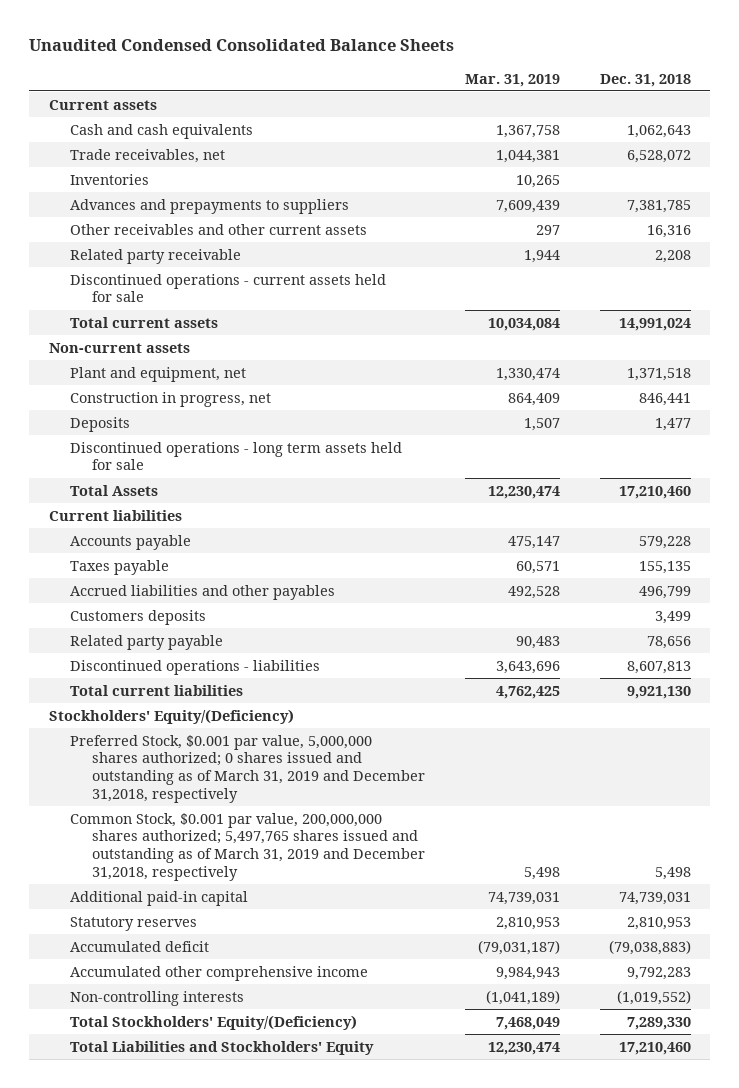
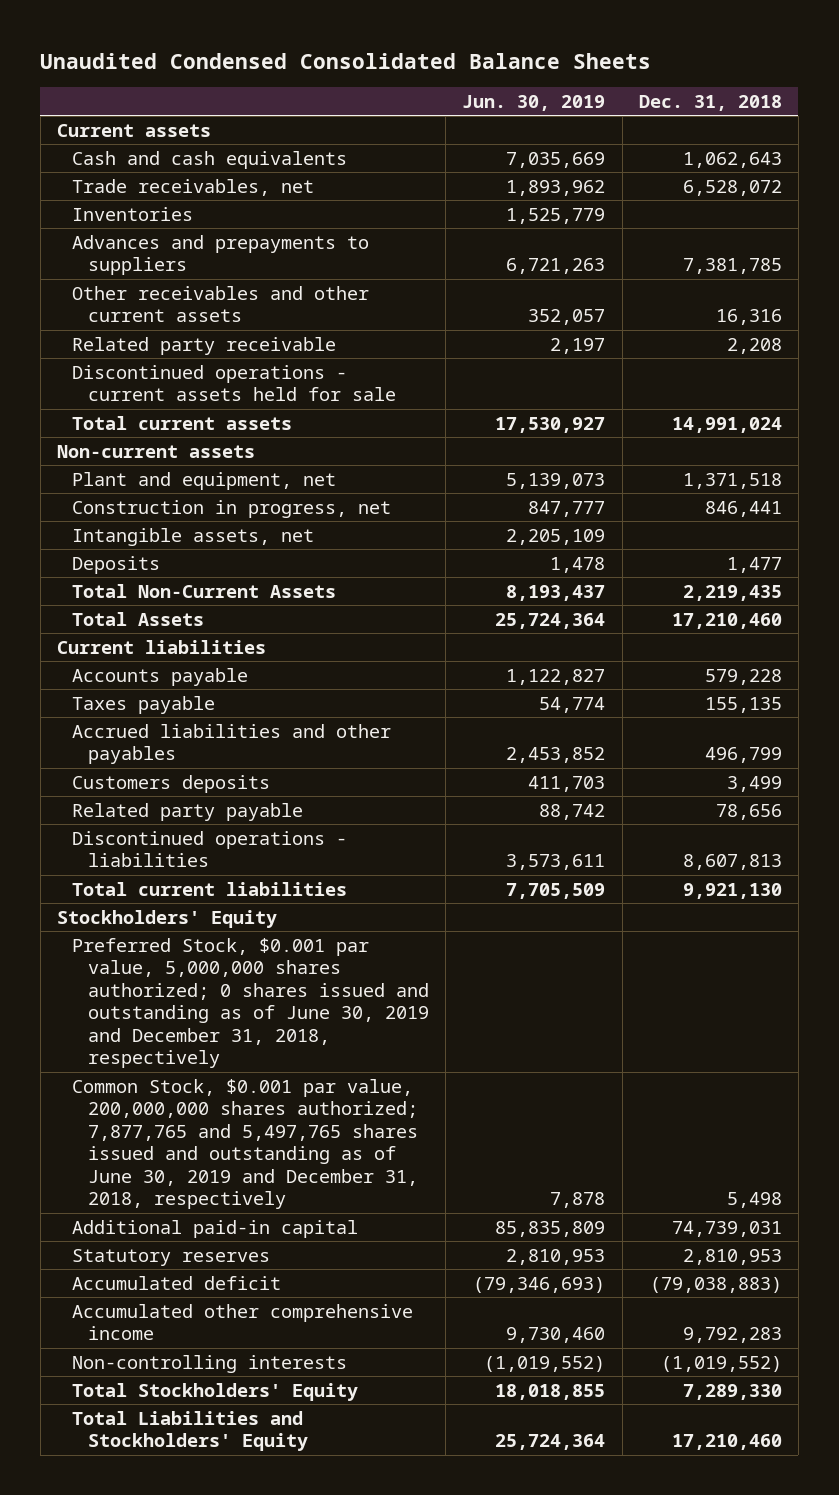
- | Mar. 31, 2019 | Dec. 31, 2018
+ | Jun. 30, 2019 | Dec. 31, 2018
+ Intangible assets, net | 2,205,109 |
- Discontinued operations - long term assets held for sale
+ Total Non-Current Assets | 8,193,437 | 2,219,435
- Stockholders' Equity/(Deficiency)
- Preferred Stock, $0.001 par value, 5,000,000 shares authorized; 0 shares issued and outstanding as of March 31, 2019 and December 31,2018, respectively
- Common Stock, $0.001 par value, 200,000,000 shares authorized; 5,497,765 shares issued and outstanding as of March 31, 2019 and December 31,2018, respectively | 5,498 | 5,498
+ Stockholders' Equity
+ Preferred Stock, $0.001 par value, 5,000,000 shares authorized; 0 shares issued and outstanding as of June 30, 2019 and December 31, 2018, respectively
+ Common Stock, $0.001 par value, 200,000,000 shares authorized; 7,877,765 and 5,497,765 shares issued and outstanding as of June 30, 2019 and December 31, 2018, respectively | 7,878 | 5,498
- Total Stockholders' Equity/(Deficiency) | 7,468,049 | 7,289,330
+ Total Stockholders' Equity | 18,018,855 | 7,289,330

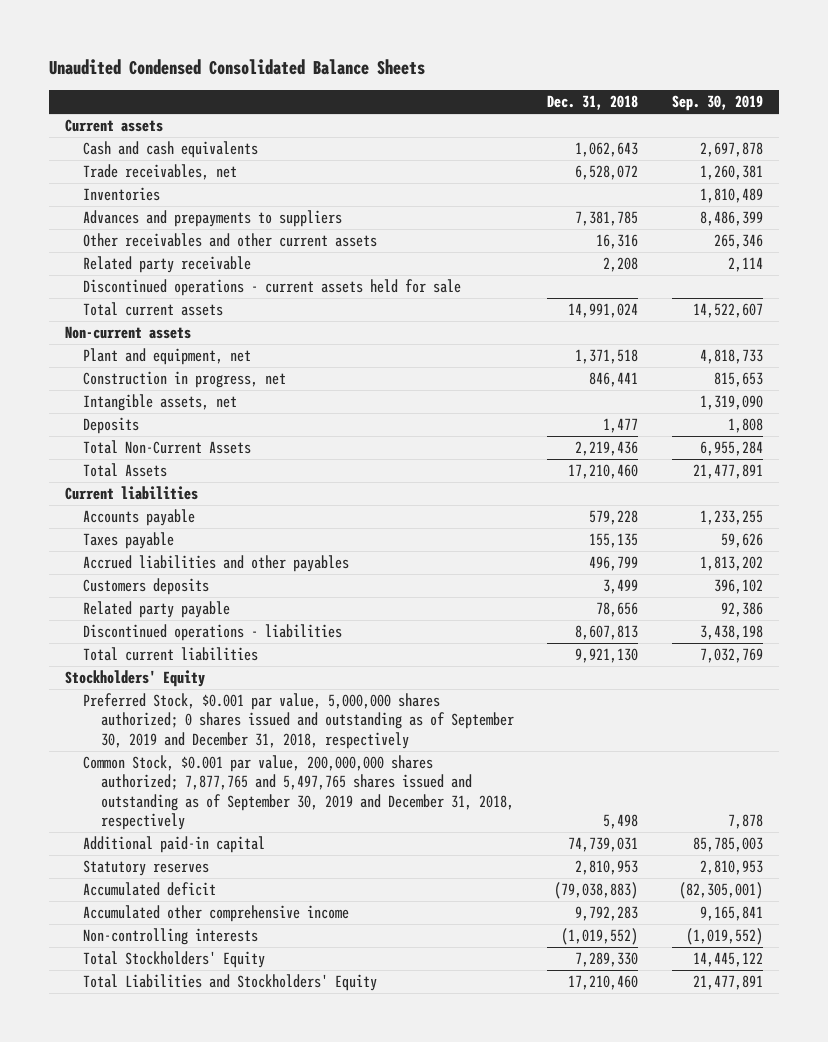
- | Jun. 30, 2019 | Dec. 31, 2018
+ | Dec. 31, 2018 | Sep. 30, 2019
- Total Non-Current Assets | 8,193,437 | 2,219,435
+ Total Non-Current Assets | 2,219,436 | 6,955,284
- Preferred Stock, $0.001 par value, 5,000,000 shares authorized; 0 shares issued and outstanding as of June 30, 2019 and December 31, 2018, respectively
- Common Stock, $0.001 par value, 200,000,000 shares authorized; 7,877,765 and 5,497,765 shares issued and outstanding as of June 30, 2019 and December 31, 2018, respectively | 7,878 | 5,498
+ Preferred Stock, $0.001 par value, 5,000,000 shares authorized; 0 shares issued and outstanding as of September 30, 2019 and December 31, 2018, respectively
+ Common Stock, $0.001 par value, 200,000,000 shares authorized; 7,877,765 and 5,497,765 shares issued and outstanding as of September 30, 2019 and December 31, 2018, respectively | 5,498 | 7,878

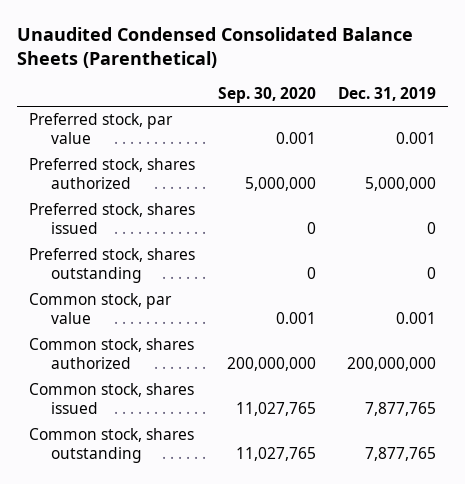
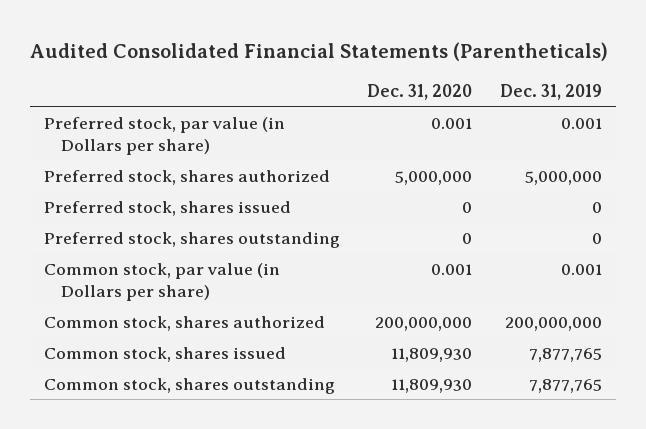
- Unaudited Condensed Consolidated Balance Sheets (Parenthetical)
+ Audited Consolidated Financial Statements (Parentheticals)
- | Sep. 30, 2020 | Dec. 31, 2019
+ | Dec. 31, 2020 | Dec. 31, 2019
- Preferred stock, par value | 0.001 | 0.001
+ Preferred stock, par value (in Dollars per share) | 0.001 | 0.001
- Common stock, par value | 0.001 | 0.001
+ Common stock, par value (in Dollars per share) | 0.001 | 0.001

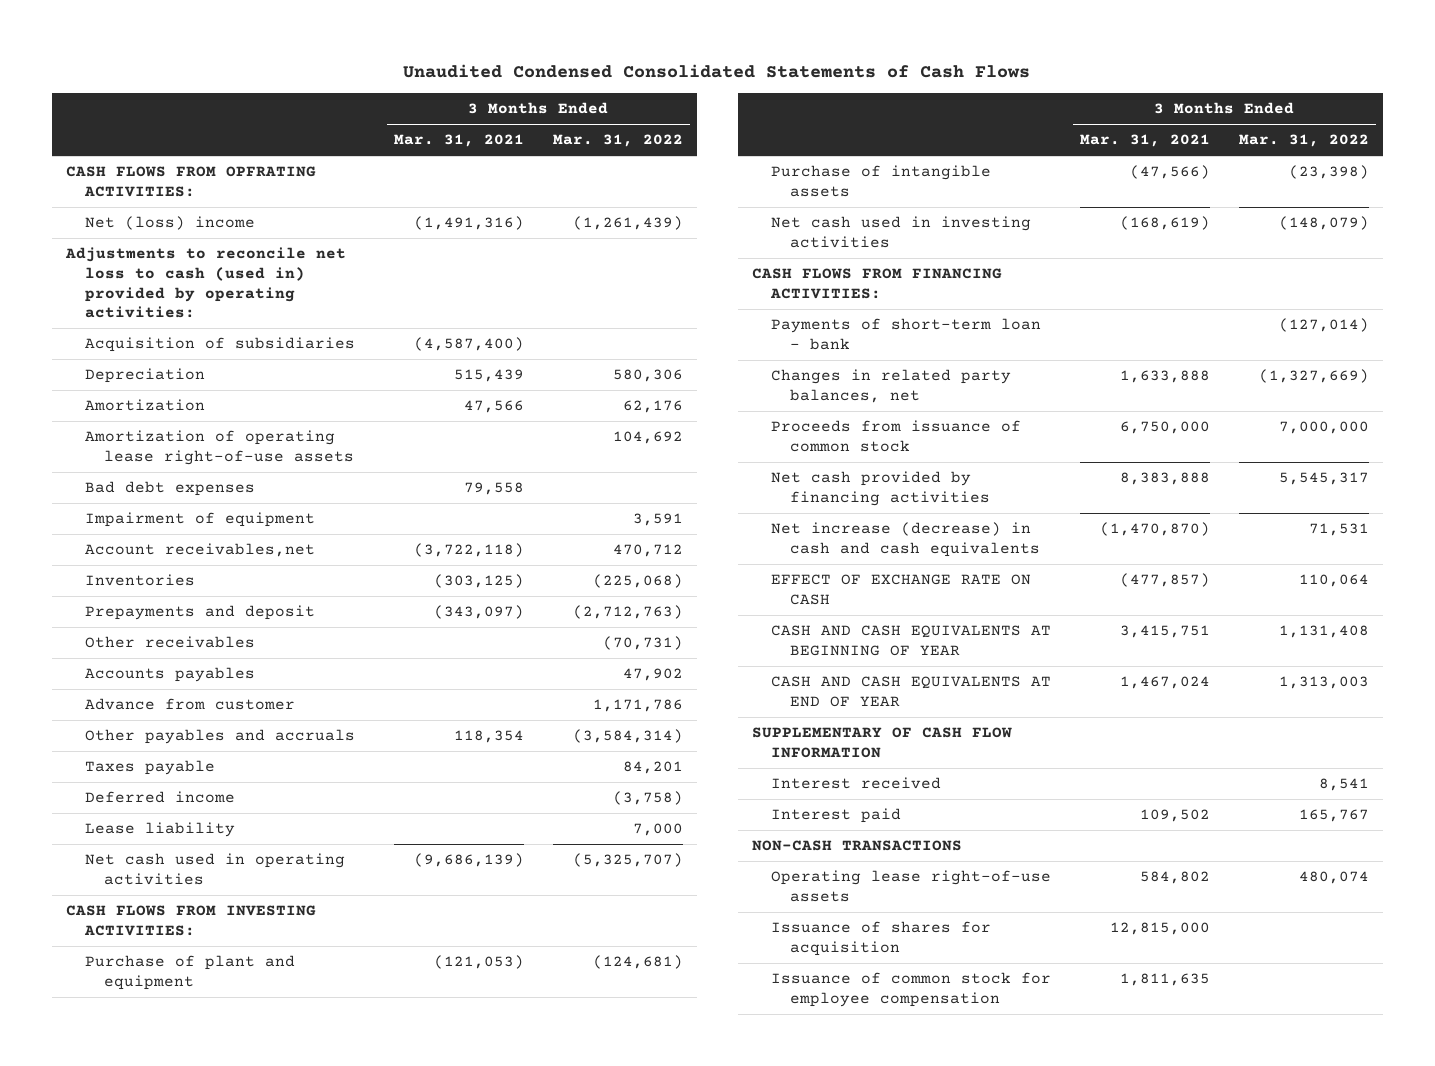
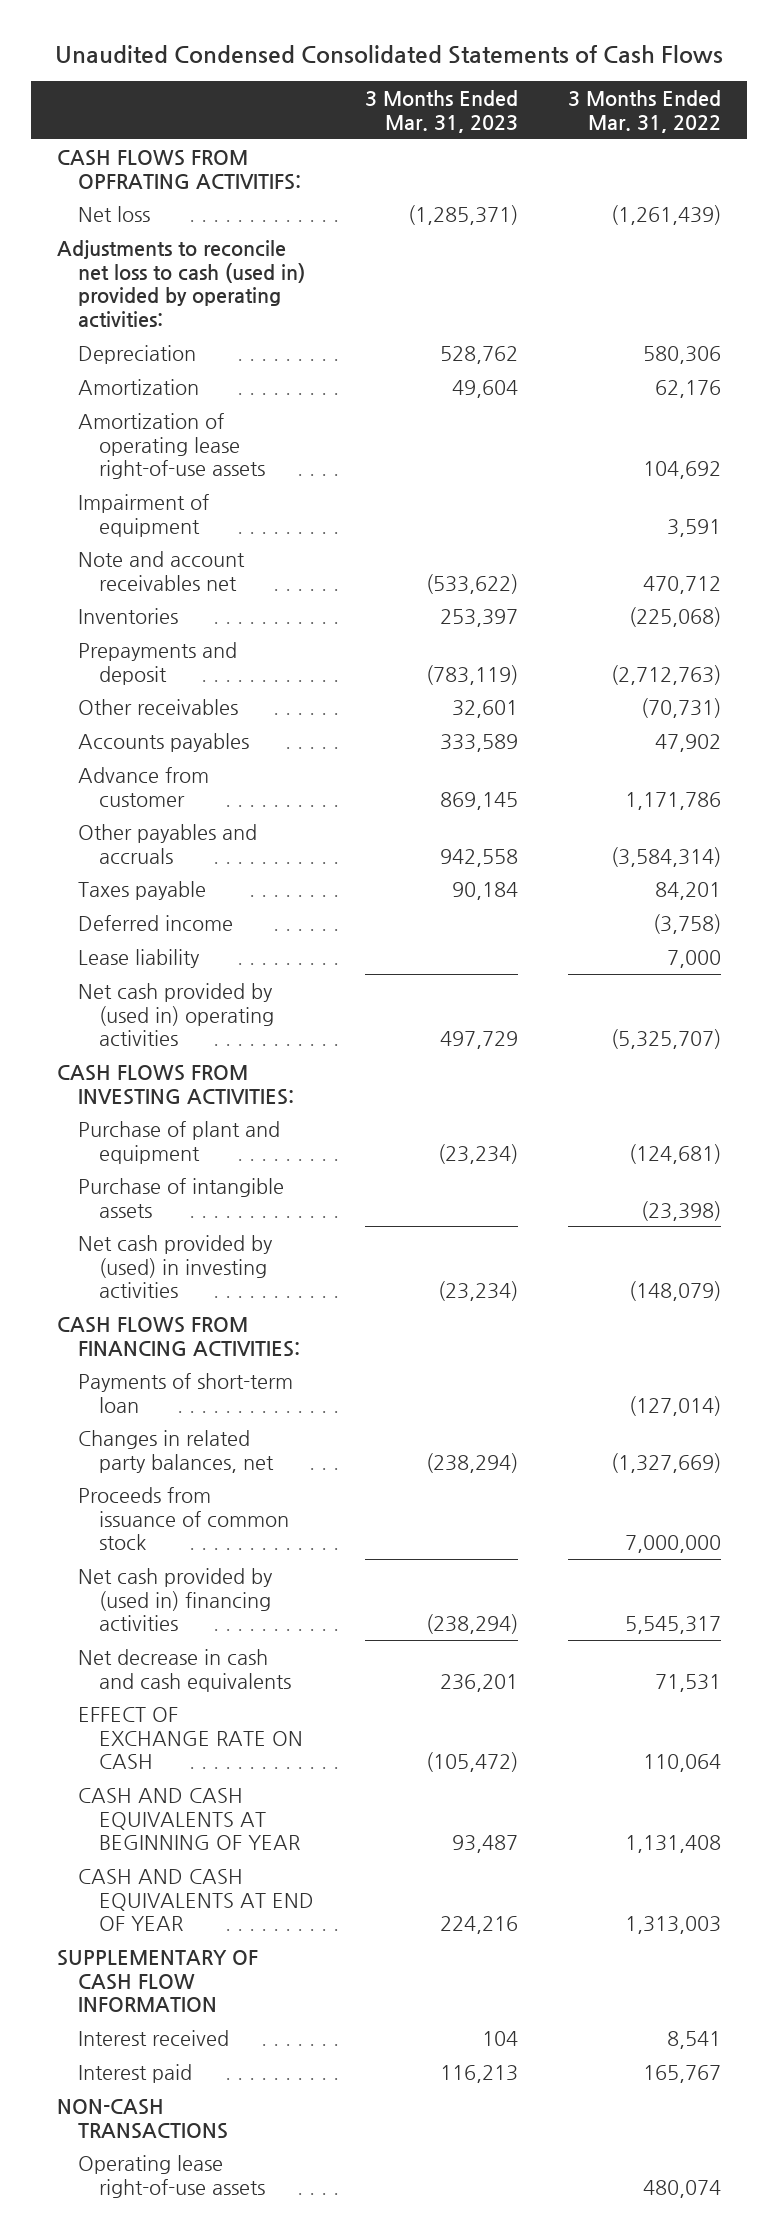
- | 3 Months Ended Mar. 31, 2021 | 3 Months Ended Mar. 31, 2022
+ | 3 Months Ended Mar. 31, 2023 | 3 Months Ended Mar. 31, 2022
- CASH FLOWS FROM OPFRATING ACTIVITIES:
- Net (loss) income | (1,491,316) | (1,261,439)
+ CASH FLOWS FROM OPFRATING ACTIVITIFS:
+ Net loss | (1,285,371) | (1,261,439)
- Acquisition of subsidiaries | (4,587,400) |
- Bad debt expenses | 79,558 |
- Account receivables,net | (3,722,118) | 470,712
+ Note and account receivables net | (533,622) | 470,712
- Net cash used in operating activities | (9,686,139) | (5,325,707)
+ Net cash provided by (used in) operating activities | 497,729 | (5,325,707)
- Net cash used in investing activities | (168,619) | (148,079)
+ Net cash provided by (used) in investing activities | (23,234) | (148,079)
- Payments of short-term loan - bank | | (127,014)
+ Payments of short-term loan | | (127,014)
- Net cash provided by financing activities | 8,383,888 | 5,545,317
- Net increase (decrease) in cash and cash equivalents | (1,470,870) | 71,531
+ Net cash provided by (used in) financing activities | (238,294) | 5,545,317
+ Net decrease in cash and cash equivalents | 236,201 | 71,531
- Issuance of shares for acquisition | 12,815,000 |
- Issuance of common stock for employee compensation | 1,811,635 |

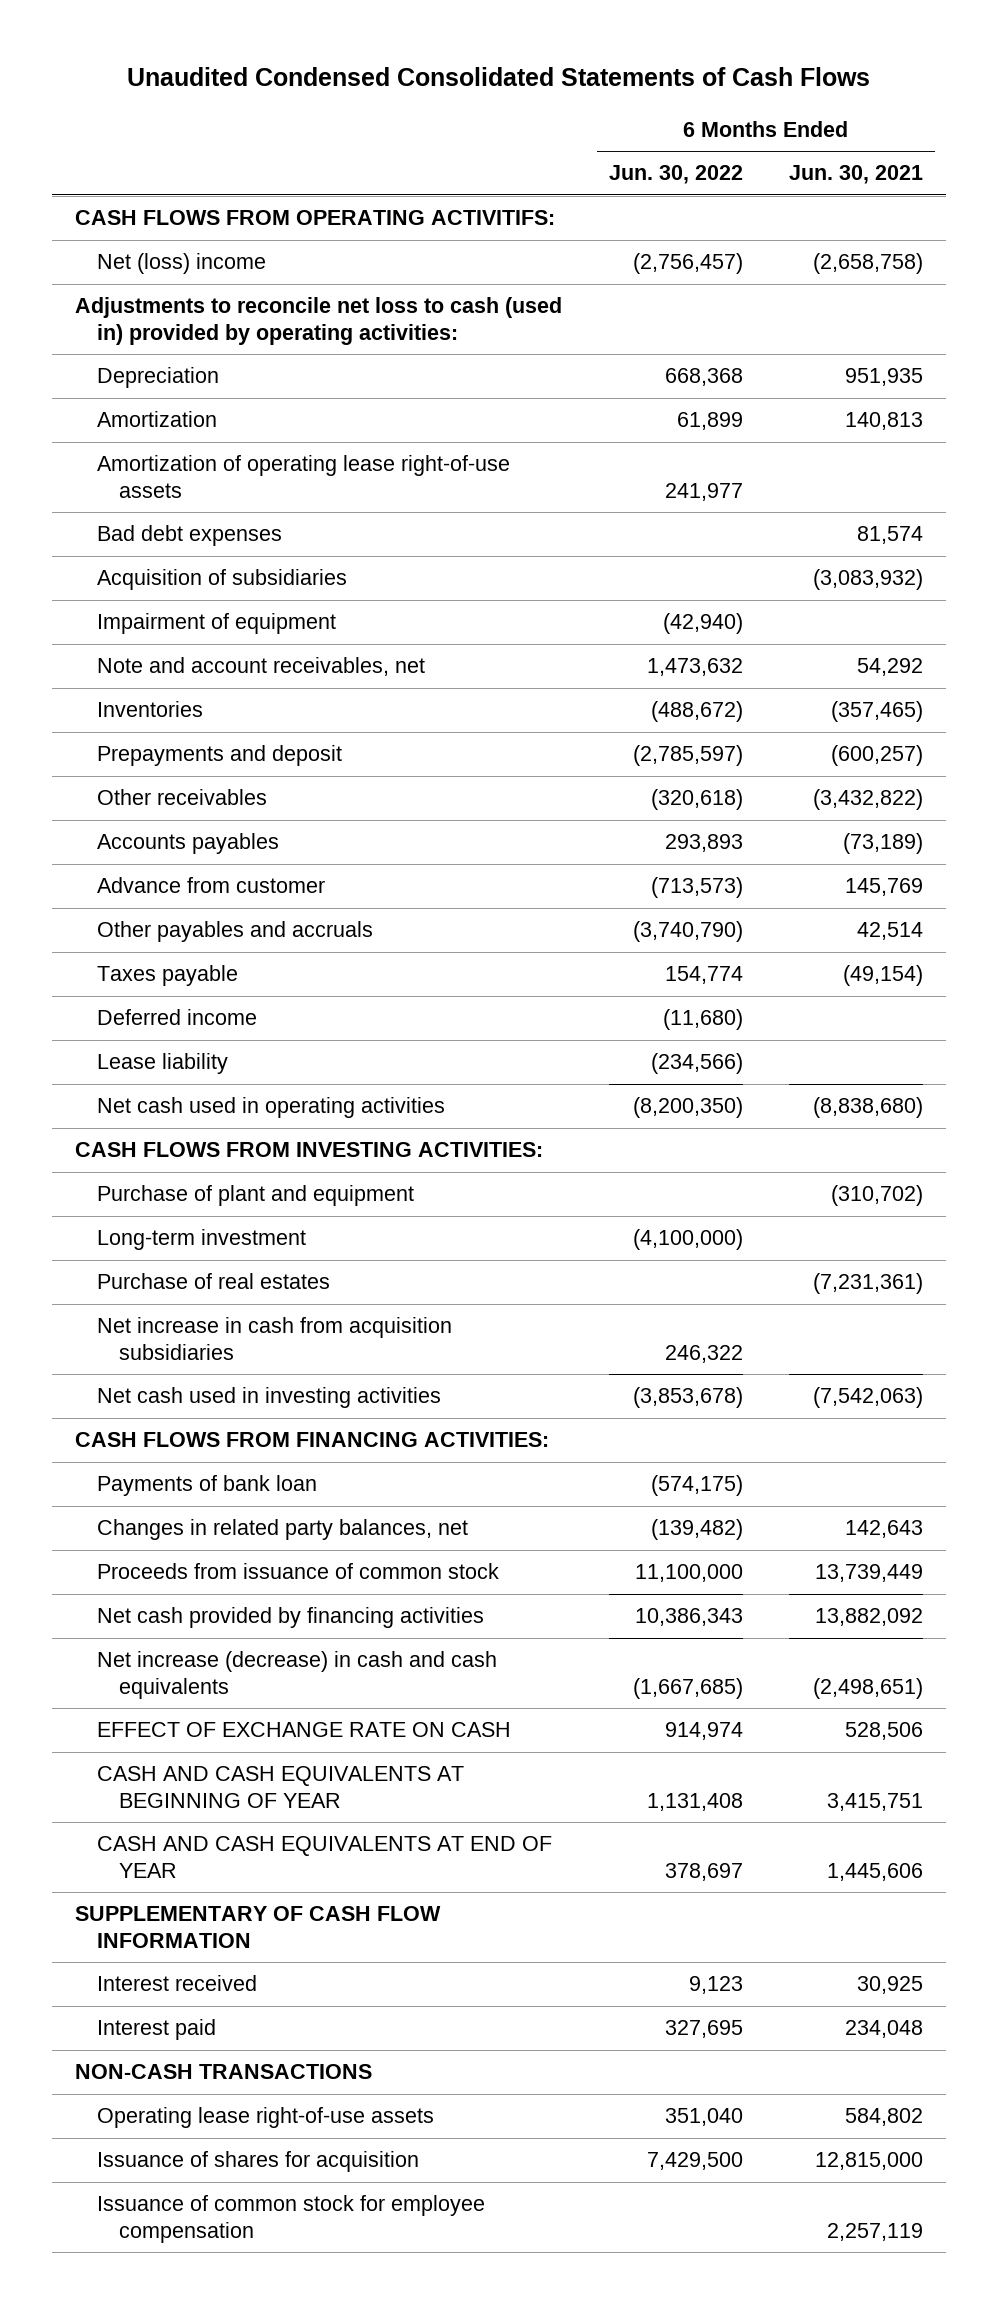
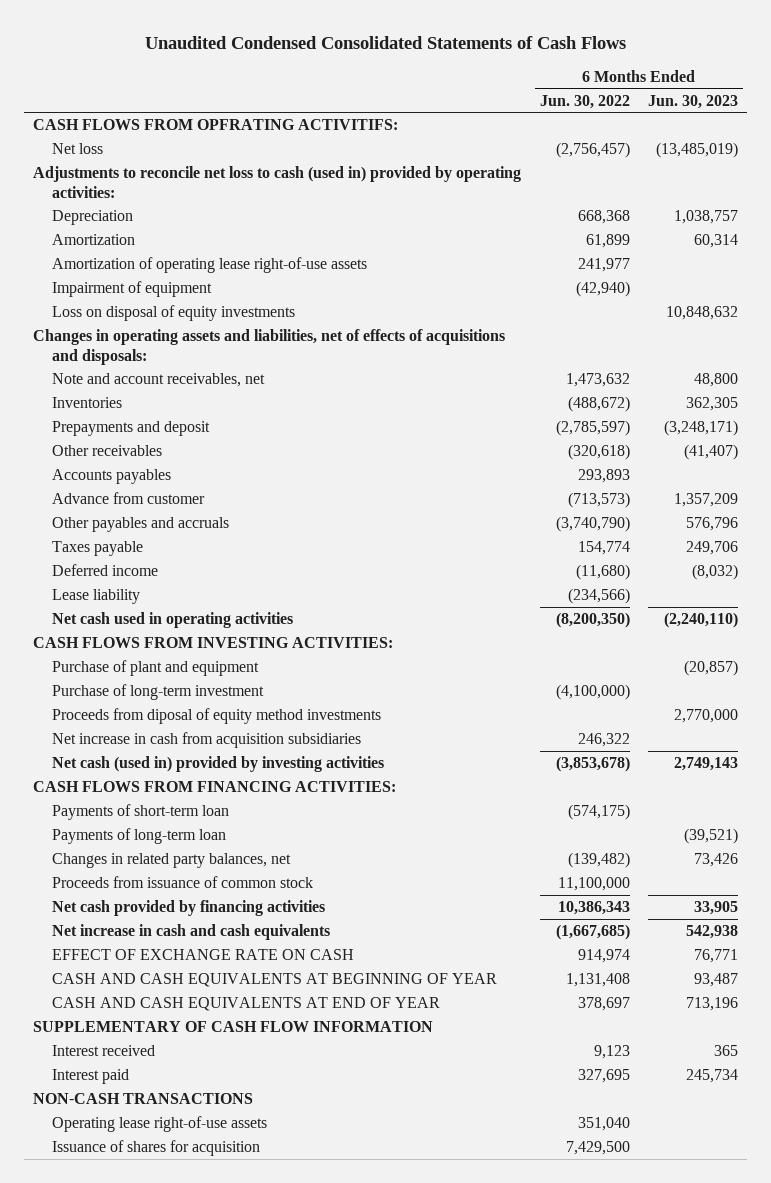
- | 6 Months Ended Jun. 30, 2022 | 6 Months Ended Jun. 30, 2021
+ | 6 Months Ended Jun. 30, 2022 | 6 Months Ended Jun. 30, 2023
- CASH FLOWS FROM OPERATING ACTIVITIFS:
- Net (loss) income | (2,756,457) | (2,658,758)
+ CASH FLOWS FROM OPFRATING ACTIVITIFS:
+ Net loss | (2,756,457) | (13,485,019)
- Bad debt expenses | | 81,574
- Acquisition of subsidiaries | | (3,083,932)
+ Loss on disposal of equity investments | | 10,848,632
+ Changes in operating assets and liabilities, net of effects of acquisitions and disposals:
- Long-term investment | (4,100,000) |
- Purchase of real estates | | (7,231,361)
+ Purchase of long-term investment | (4,100,000) |
+ Proceeds from diposal of equity method investments | | 2,770,000
- Net cash used in investing activities | (3,853,678) | (7,542,063)
+ Net cash (used in) provided by investing activities | (3,853,678) | 2,749,143
- Payments of bank loan | (574,175) |
+ Payments of short-term loan | (574,175) |
+ Payments of long-term loan | | (39,521)
- Net increase (decrease) in cash and cash equivalents | (1,667,685) | (2,498,651)
+ Net increase in cash and cash equivalents | (1,667,685) | 542,938
- Issuance of common stock for employee compensation | | 2,257,119

